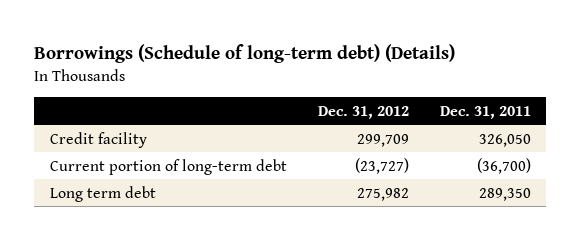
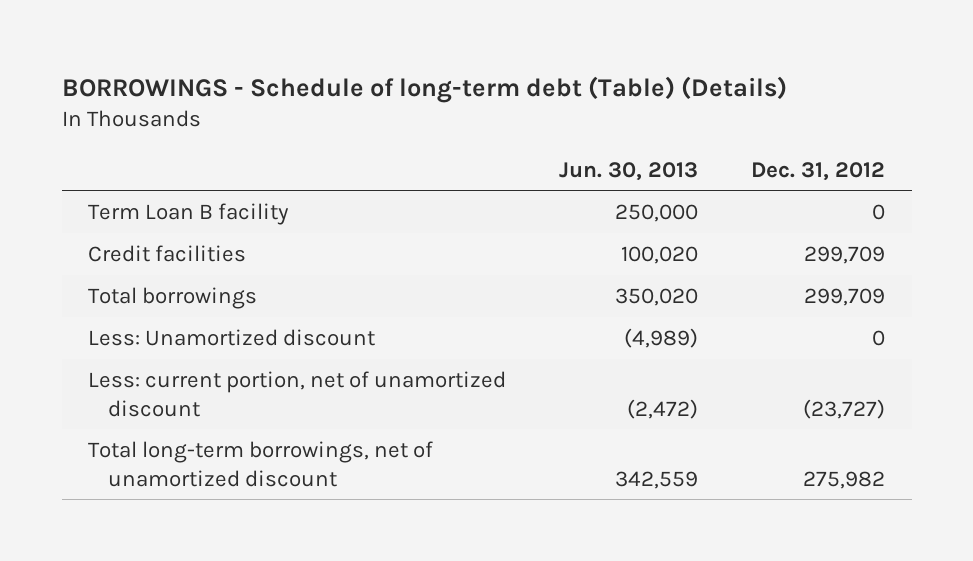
- Borrowings (Schedule of long-term debt) (Details)
+ BORROWINGS - Schedule of long-term debt (Table) (Details)
- | Dec. 31, 2012 | Dec. 31, 2011
+ | Jun. 30, 2013 | Dec. 31, 2012
- Credit facility | 299,709 | 326,050
- Current portion of long-term debt | (23,727) | (36,700)
- Long term debt | 275,982 | 289,350
+ Term Loan B facility | 250,000 | 0
+ Credit facilities | 100,020 | 299,709
+ Total borrowings | 350,020 | 299,709
+ Less: Unamortized discount | (4,989) | 0
+ Less: current portion, net of unamortized discount | (2,472) | (23,727)
+ Total long-term borrowings, net of unamortized discount | 342,559 | 275,982

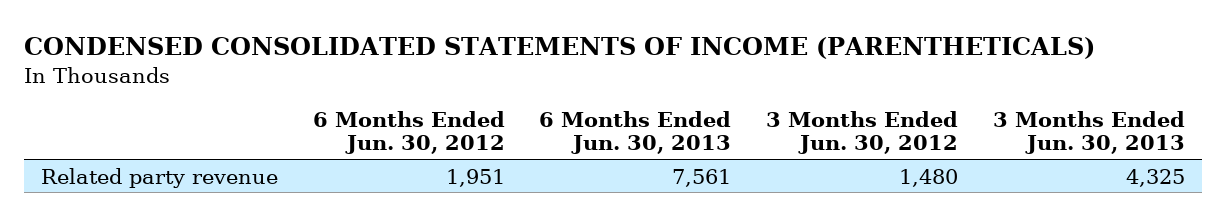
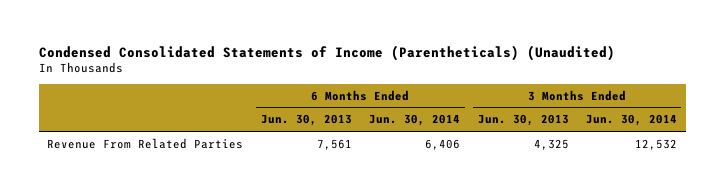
- CONDENSED CONSOLIDATED STATEMENTS OF INCOME (PARENTHETICALS)
+ Condensed Consolidated Statements of Income (Parentheticals) (Unaudited)
- | 6 Months Ended Jun. 30, 2012 | 6 Months Ended Jun. 30, 2013 | 3 Months Ended Jun. 30, 2012 | 3 Months Ended Jun. 30, 2013
+ | 6 Months Ended Jun. 30, 2013 | 6 Months Ended Jun. 30, 2014 | 3 Months Ended Jun. 30, 2013 | 3 Months Ended Jun. 30, 2014
- Related party revenue | 1,951 | 7,561 | 1,480 | 4,325
+ Revenue From Related Parties | 7,561 | 6,406 | 4,325 | 12,532

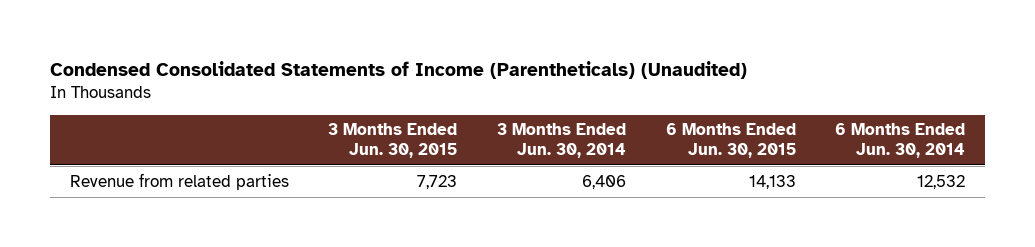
- | 6 Months Ended Jun. 30, 2013 | 6 Months Ended Jun. 30, 2014 | 3 Months Ended Jun. 30, 2013 | 3 Months Ended Jun. 30, 2014
+ | 3 Months Ended Jun. 30, 2015 | 3 Months Ended Jun. 30, 2014 | 6 Months Ended Jun. 30, 2015 | 6 Months Ended Jun. 30, 2014
- Revenue From Related Parties | 7,561 | 6,406 | 4,325 | 12,532
+ Revenue from related parties | 7,723 | 6,406 | 14,133 | 12,532

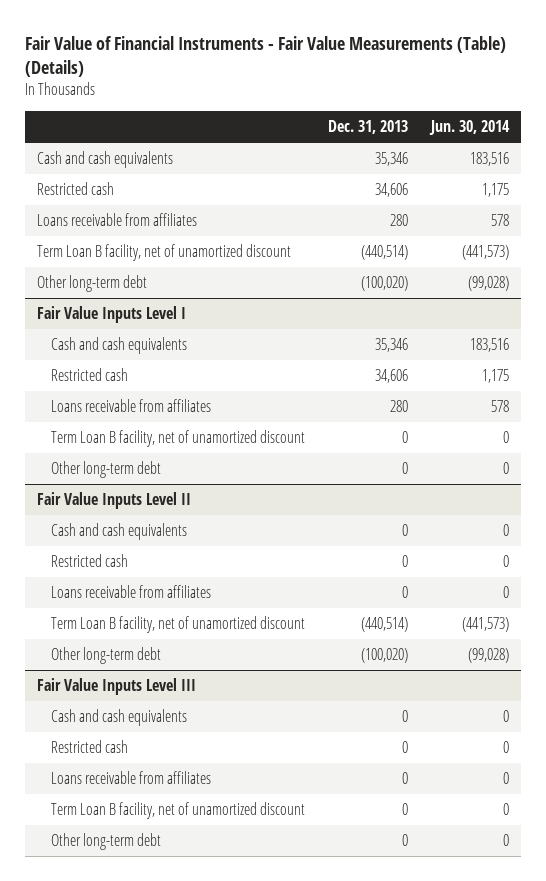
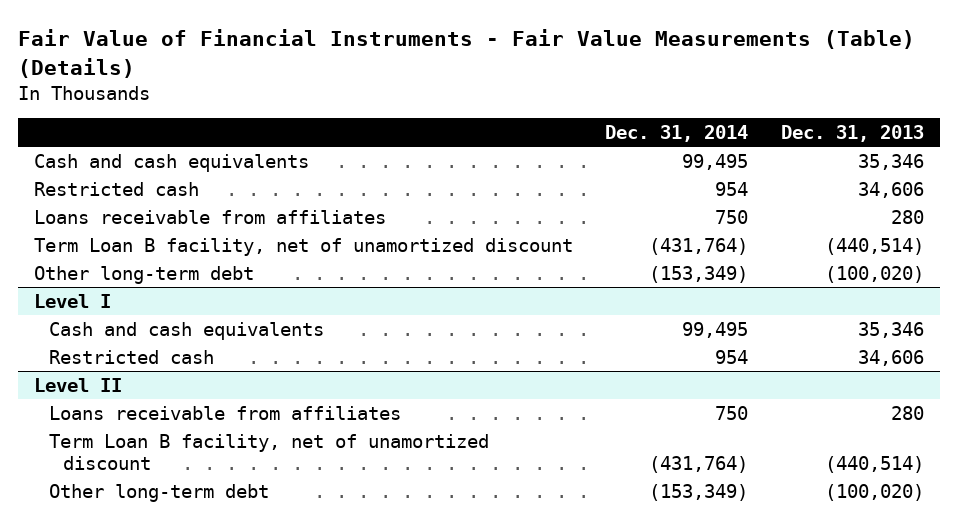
- | Dec. 31, 2013 | Jun. 30, 2014
+ | Dec. 31, 2014 | Dec. 31, 2013
- Fair Value Inputs Level I
+ Level I
+ Level II
- Term Loan B facility, net of unamortized discount | 0 | 0
- Other long-term debt | 0 | 0
- Fair Value Inputs Level II
- Cash and cash equivalents | 0 | 0
- Restricted cash | 0 | 0
- Loans receivable from affiliates | 0 | 0
- Fair Value Inputs Level III
- Cash and cash equivalents | 0 | 0
- Restricted cash | 0 | 0
- Loans receivable from affiliates | 0 | 0
- Term Loan B facility, net of unamortized discount | 0 | 0
- Other long-term debt | 0 | 0

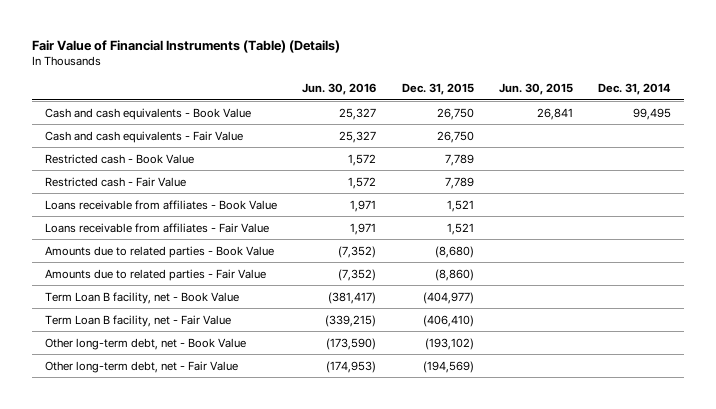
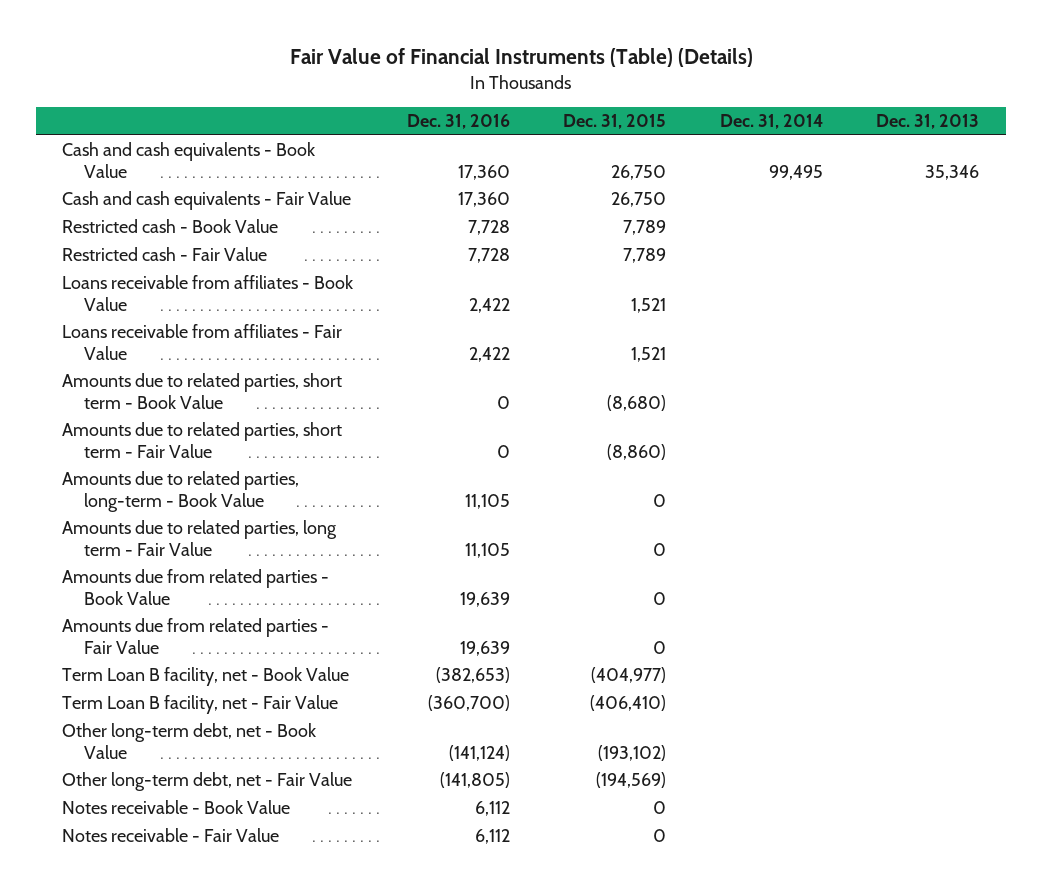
- | Jun. 30, 2016 | Dec. 31, 2015 | Jun. 30, 2015 | Dec. 31, 2014
+ | Dec. 31, 2016 | Dec. 31, 2015 | Dec. 31, 2014 | Dec. 31, 2013
- Amounts due to related parties - Book Value | (7,352) | (8,680) | |
- Amounts due to related parties - Fair Value | (7,352) | (8,860) | |
+ Amounts due to related parties, short term - Book Value | 0 | (8,680) | |
+ Amounts due to related parties, short term - Fair Value | 0 | (8,860) | |
+ Amounts due to related parties, long-term - Book Value | 11,105 | 0 | |
+ Amounts due to related parties, long term - Fair Value | 11,105 | 0 | |
+ Amounts due from related parties - Book Value | 19,639 | 0 | |
+ Amounts due from related parties - Fair Value | 19,639 | 0 | |
+ Notes receivable - Book Value | 6,112 | 0 | |
+ Notes receivable - Fair Value | 6,112 | 0 | |

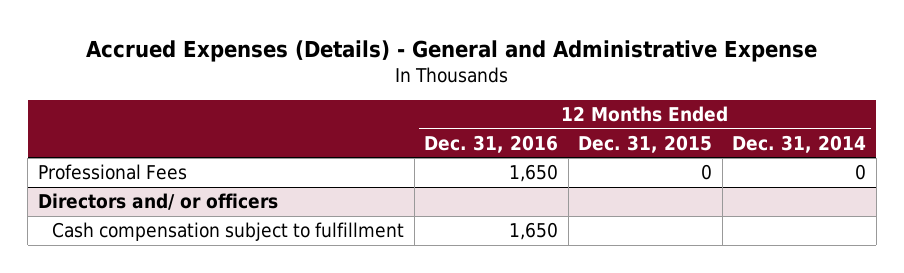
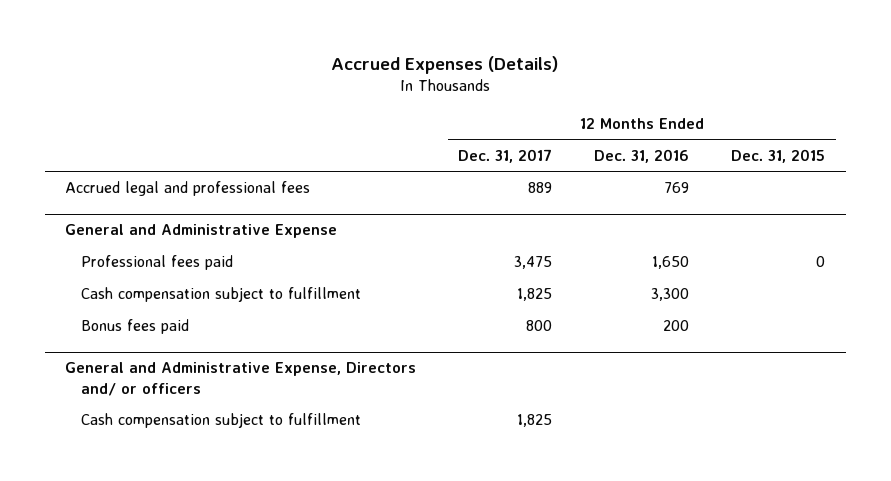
- Accrued Expenses (Details) - General and Administrative Expense
+ Accrued Expenses (Details)
- | 12 Months Ended Dec. 31, 2016 | 12 Months Ended Dec. 31, 2015 | 12 Months Ended Dec. 31, 2014
+ | 12 Months Ended Dec. 31, 2017 | 12 Months Ended Dec. 31, 2016 | 12 Months Ended Dec. 31, 2015
- Professional Fees | 1,650 | 0 | 0
- Directors and/ or officers
- Cash compensation subject to fulfillment | 1,650 | |
+ Accrued legal and professional fees | 889 | 769 |
+ General and Administrative Expense
+ Professional fees paid | 3,475 | 1,650 | 0
+ Cash compensation subject to fulfillment | 1,825 | 3,300 |
+ Bonus fees paid | 800 | 200 |
+ General and Administrative Expense, Directors and/ or officers
+ Cash compensation subject to fulfillment | 1,825 | |

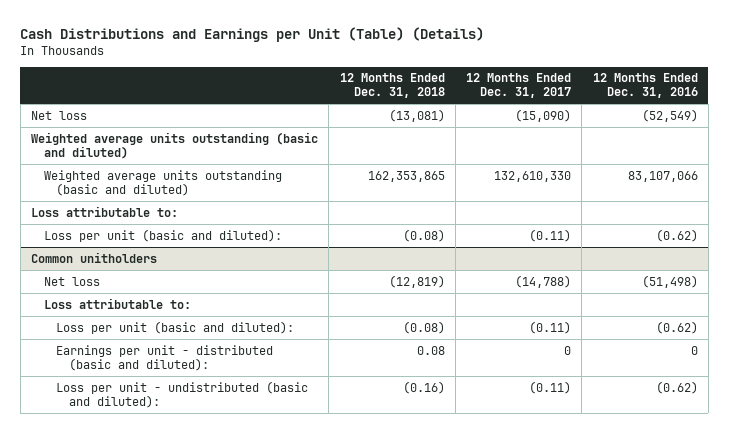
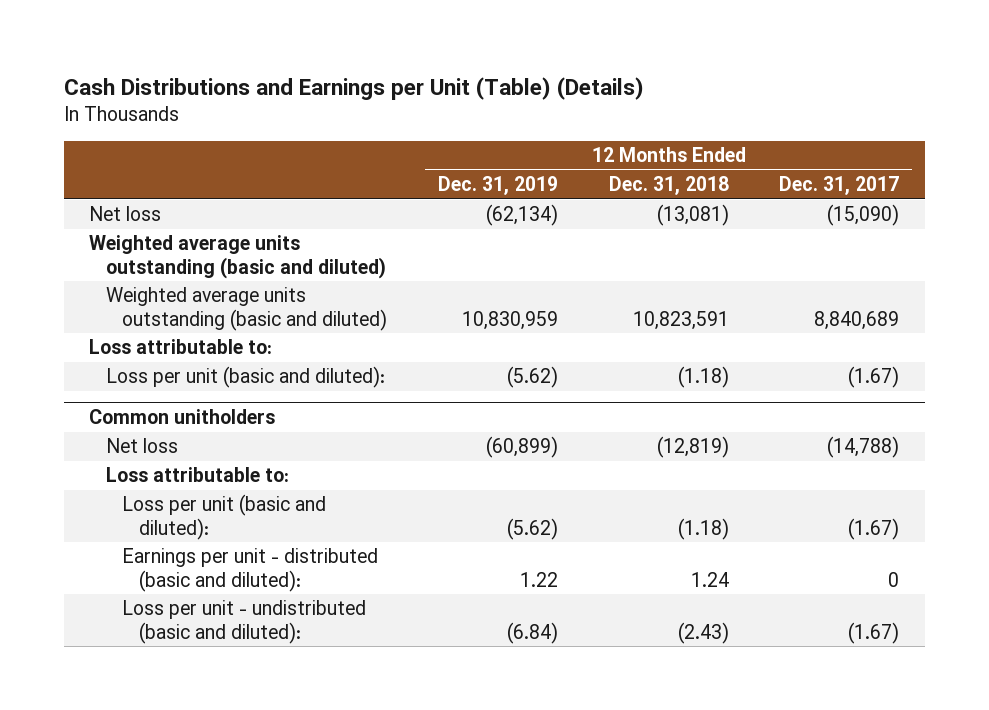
- | 12 Months Ended Dec. 31, 2018 | 12 Months Ended Dec. 31, 2017 | 12 Months Ended Dec. 31, 2016
+ | 12 Months Ended Dec. 31, 2019 | 12 Months Ended Dec. 31, 2018 | 12 Months Ended Dec. 31, 2017
- Weighted average units outstanding (basic and diluted) | 162,353,865 | 132,610,330 | 83,107,066
+ Weighted average units outstanding (basic and diluted) | 10,830,959 | 10,823,591 | 8,840,689
- Loss per unit (basic and diluted): | (0.08) | (0.11) | (0.62)
+ Loss per unit (basic and diluted): | (5.62) | (1.18) | (1.67)
@ Common unitholders
- Loss per unit (basic and diluted): | (0.08) | (0.11) | (0.62)
- Earnings per unit - distributed (basic and diluted): | 0.08 | 0 | 0
- Loss per unit - undistributed (basic and diluted): | (0.16) | (0.11) | (0.62)
+ Loss per unit (basic and diluted): | (5.62) | (1.18) | (1.67)
+ Earnings per unit - distributed (basic and diluted): | 1.22 | 1.24 | 0
+ Loss per unit - undistributed (basic and diluted): | (6.84) | (2.43) | (1.67)

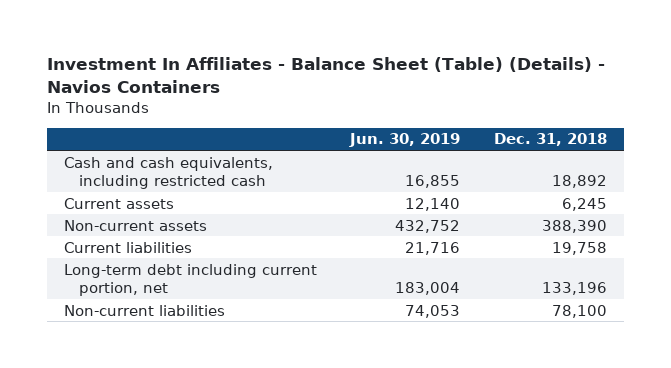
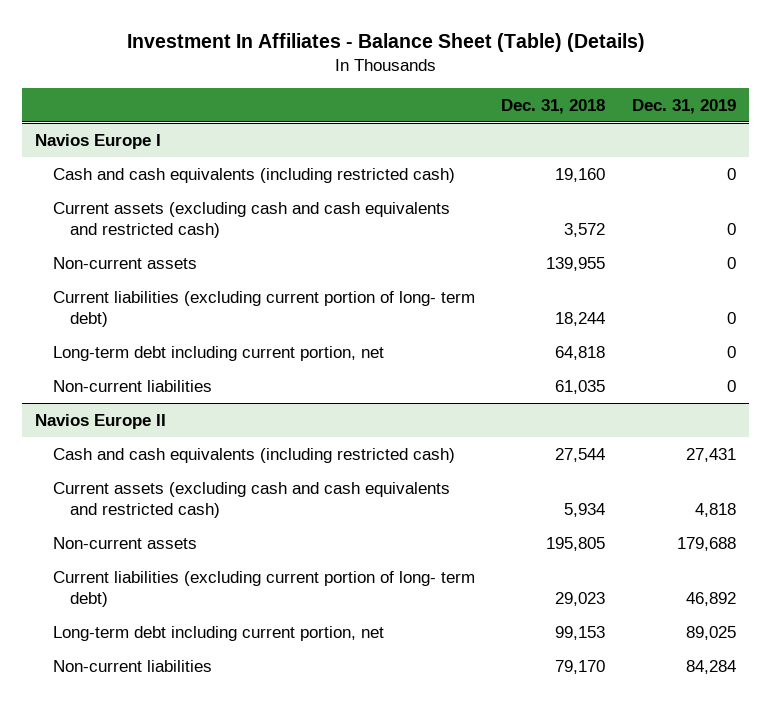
- Investment In Affiliates - Balance Sheet (Table) (Details) - Navios Containers
+ Investment In Affiliates - Balance Sheet (Table) (Details)
- | Jun. 30, 2019 | Dec. 31, 2018
+ | Dec. 31, 2018 | Dec. 31, 2019
- Cash and cash equivalents, including restricted cash | 16,855 | 18,892
- Current assets | 12,140 | 6,245
- Non-current assets | 432,752 | 388,390
- Current liabilities | 21,716 | 19,758
- Long-term debt including current portion, net | 183,004 | 133,196
- Non-current liabilities | 74,053 | 78,100
+ Navios Europe I
+ Cash and cash equivalents (including restricted cash) | 19,160 | 0
+ Current assets (excluding cash and cash equivalents and restricted cash) | 3,572 | 0
+ Non-current assets | 139,955 | 0
+ Current liabilities (excluding current portion of long- term debt) | 18,244 | 0
+ Long-term debt including current portion, net | 64,818 | 0
+ Non-current liabilities | 61,035 | 0
+ Navios Europe II
+ Cash and cash equivalents (including restricted cash) | 27,544 | 27,431
+ Current assets (excluding cash and cash equivalents and restricted cash) | 5,934 | 4,818
+ Non-current assets | 195,805 | 179,688
+ Current liabilities (excluding current portion of long- term debt) | 29,023 | 46,892
+ Long-term debt including current portion, net | 99,153 | 89,025
+ Non-current liabilities | 79,170 | 84,284

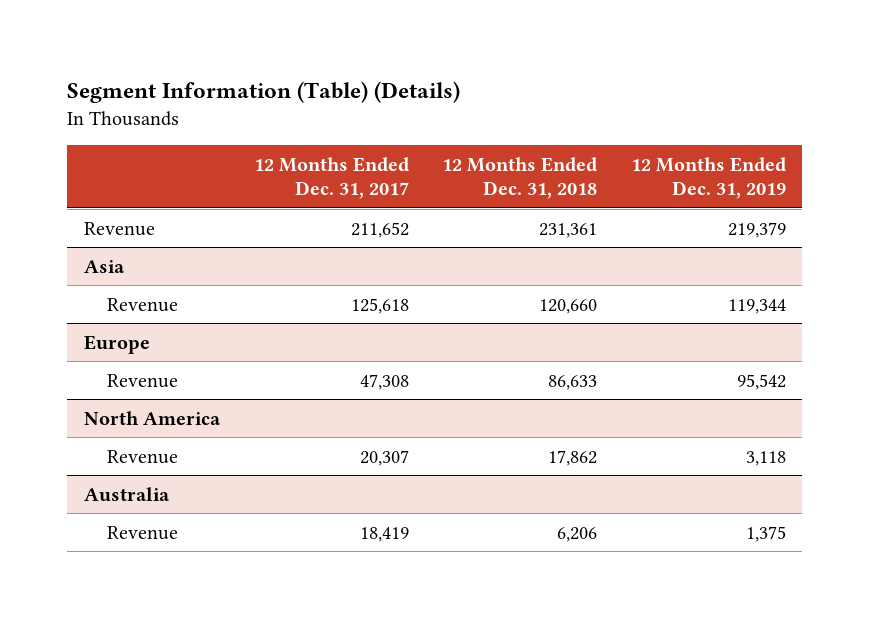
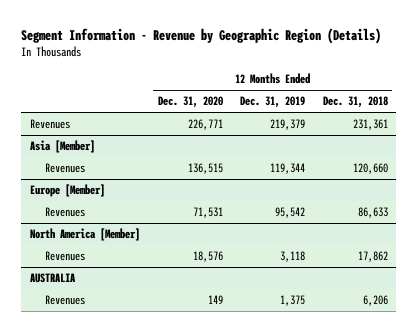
- Segment Information (Table) (Details)
+ Segment Information - Revenue by Geographic Region (Details)
- | 12 Months Ended Dec. 31, 2017 | 12 Months Ended Dec. 31, 2018 | 12 Months Ended Dec. 31, 2019
+ | 12 Months Ended Dec. 31, 2020 | 12 Months Ended Dec. 31, 2019 | 12 Months Ended Dec. 31, 2018
- Revenue | 211,652 | 231,361 | 219,379
- Asia
- Revenue | 125,618 | 120,660 | 119,344
- Europe
- Revenue | 47,308 | 86,633 | 95,542
- North America
- Revenue | 20,307 | 17,862 | 3,118
- Australia
- Revenue | 18,419 | 6,206 | 1,375
+ Revenues | 226,771 | 219,379 | 231,361
+ Asia [Member]
+ Revenues | 136,515 | 119,344 | 120,660
+ Europe [Member]
+ Revenues | 71,531 | 95,542 | 86,633
+ North America [Member]
+ Revenues | 18,576 | 3,118 | 17,862
+ AUSTRALIA
+ Revenues | 149 | 1,375 | 6,206

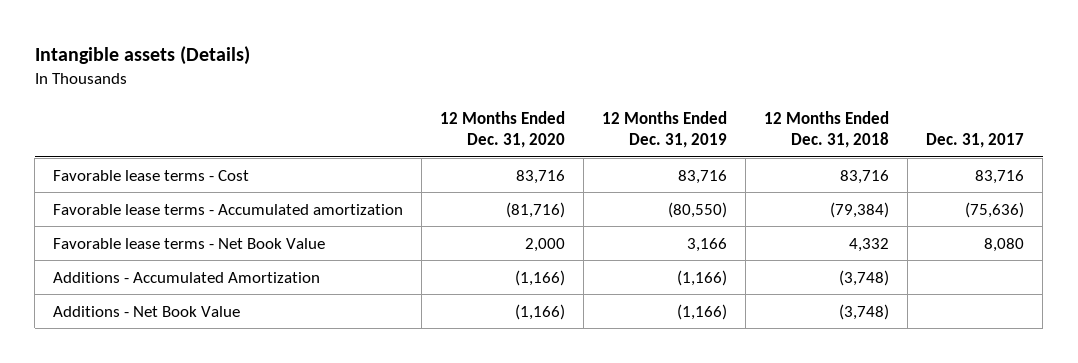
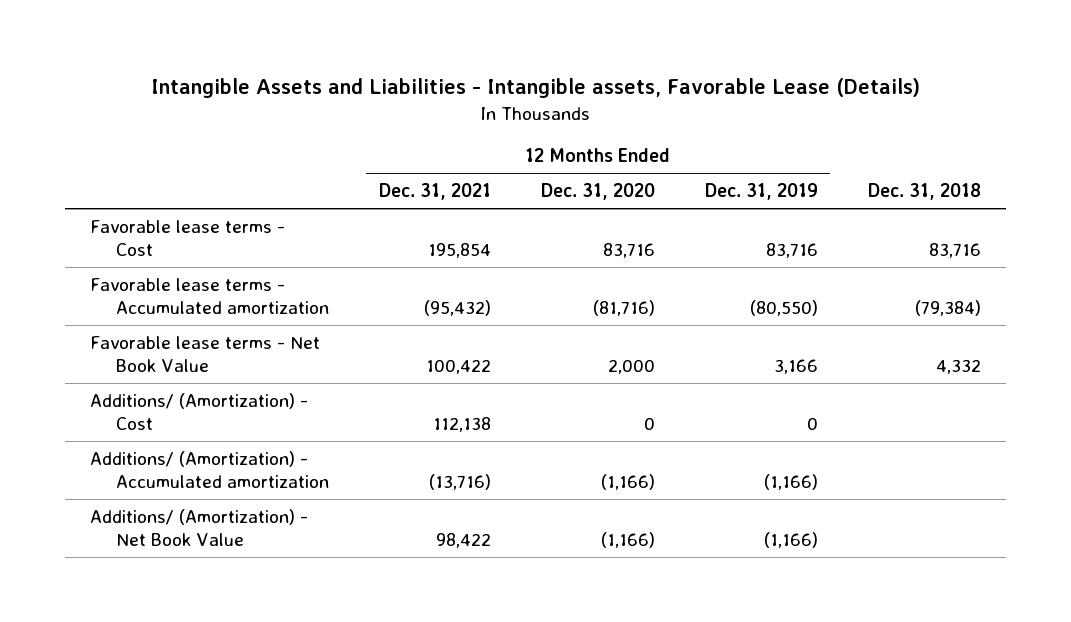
- Intangible assets (Details)
+ Intangible Assets and Liabilities - Intangible assets, Favorable Lease (Details)
- | 12 Months Ended Dec. 31, 2020 | 12 Months Ended Dec. 31, 2019 | 12 Months Ended Dec. 31, 2018 | Dec. 31, 2017
+ | 12 Months Ended Dec. 31, 2021 | 12 Months Ended Dec. 31, 2020 | 12 Months Ended Dec. 31, 2019 | Dec. 31, 2018
- Additions - Accumulated Amortization | (1,166) | (1,166) | (3,748) |
- Additions - Net Book Value | (1,166) | (1,166) | (3,748) |
+ Additions/ (Amortization) - Cost | 112,138 | 0 | 0 |
+ Additions/ (Amortization) - Accumulated amortization | (13,716) | (1,166) | (1,166) |
+ Additions/ (Amortization) - Net Book Value | 98,422 | (1,166) | (1,166) |

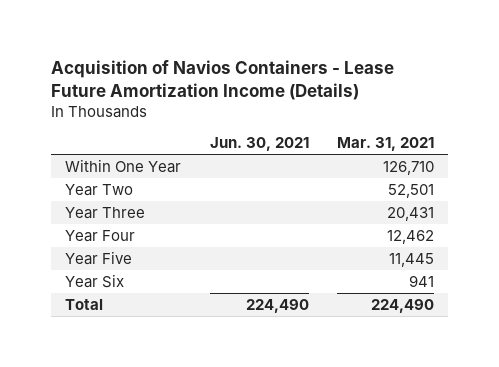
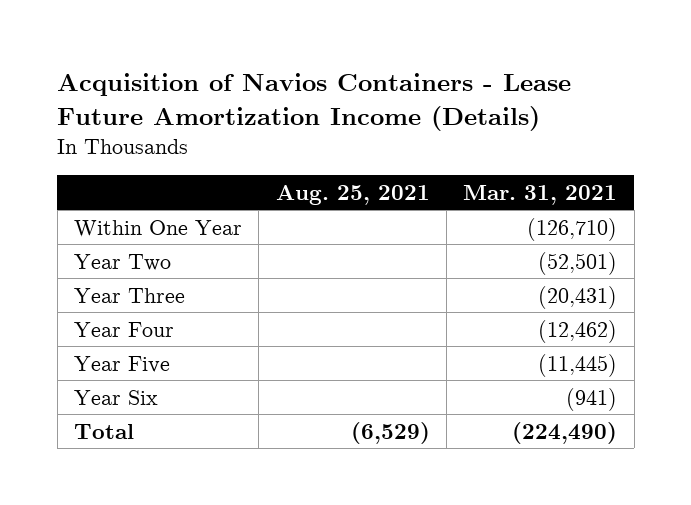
- | Jun. 30, 2021 | Mar. 31, 2021
+ | Aug. 25, 2021 | Mar. 31, 2021
- Within One Year | | 126,710
- Year Two | | 52,501
- Year Three | | 20,431
- Year Four | | 12,462
- Year Five | | 11,445
- Year Six | | 941
- Total | 224,490 | 224,490
+ Within One Year | | (126,710)
+ Year Two | | (52,501)
+ Year Three | | (20,431)
+ Year Four | | (12,462)
+ Year Five | | (11,445)
+ Year Six | | (941)
+ Total | (6,529) | (224,490)

